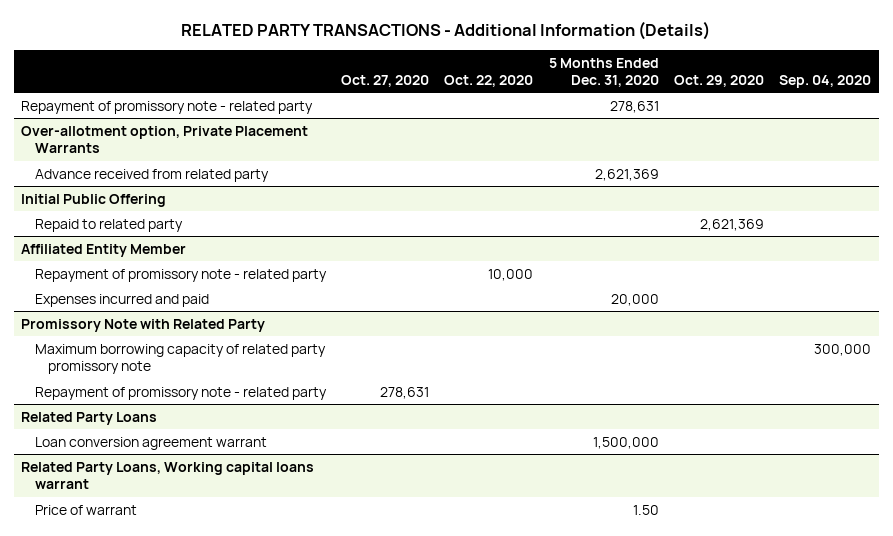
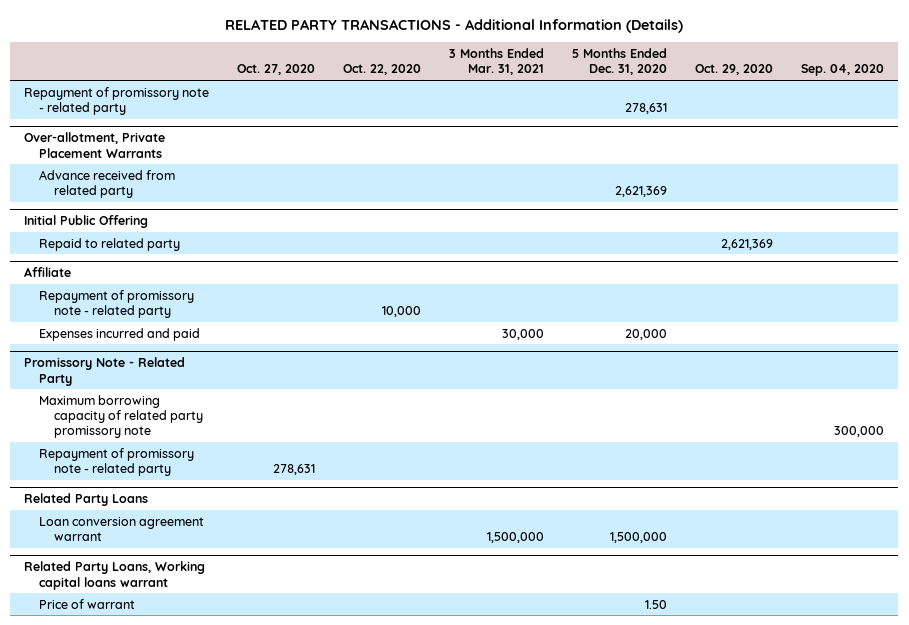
- | Oct. 27, 2020 | Oct. 22, 2020 | 5 Months Ended Dec. 31, 2020 | Oct. 29, 2020 | Sep. 04, 2020
+ | Oct. 27, 2020 | Oct. 22, 2020 | 3 Months Ended Mar. 31, 2021 | 5 Months Ended Dec. 31, 2020 | Oct. 29, 2020 | Sep. 04, 2020
- Over-allotment option, Private Placement Warrants
+ Over-allotment, Private Placement Warrants
- Affiliated Entity Member
+ Affiliate
- Promissory Note with Related Party
+ Promissory Note - Related Party

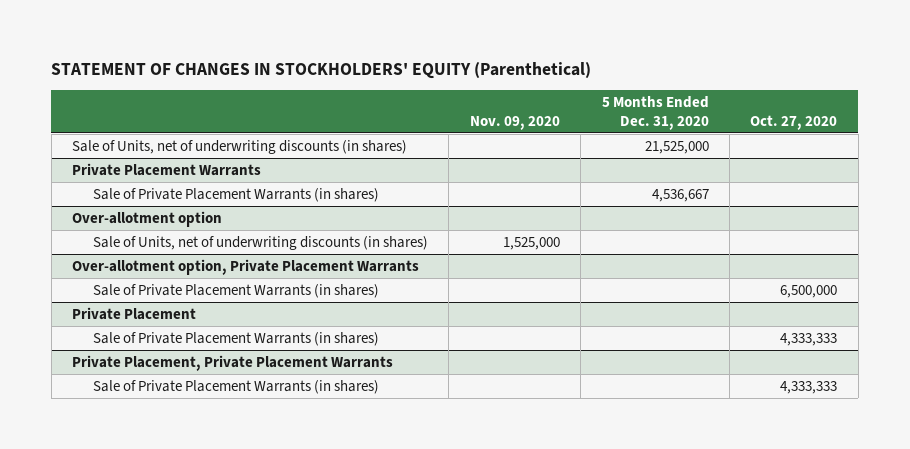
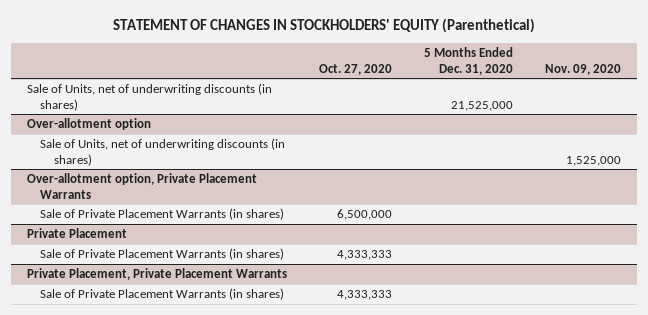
- | Nov. 09, 2020 | 5 Months Ended Dec. 31, 2020 | Oct. 27, 2020
+ | Oct. 27, 2020 | 5 Months Ended Dec. 31, 2020 | Nov. 09, 2020
- Private Placement Warrants
- Sale of Private Placement Warrants (in shares) | | 4,536,667 |

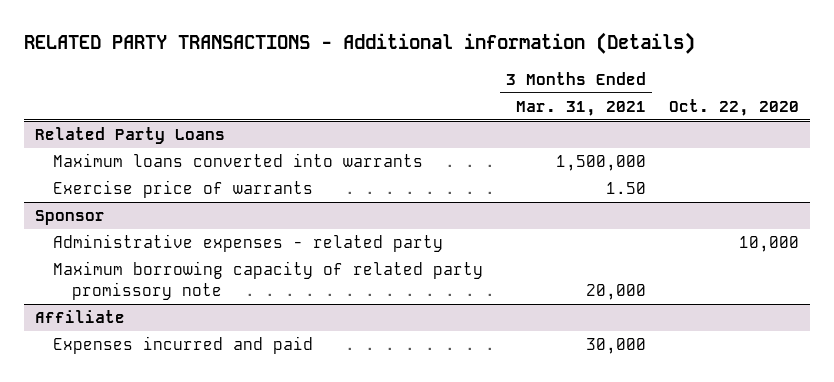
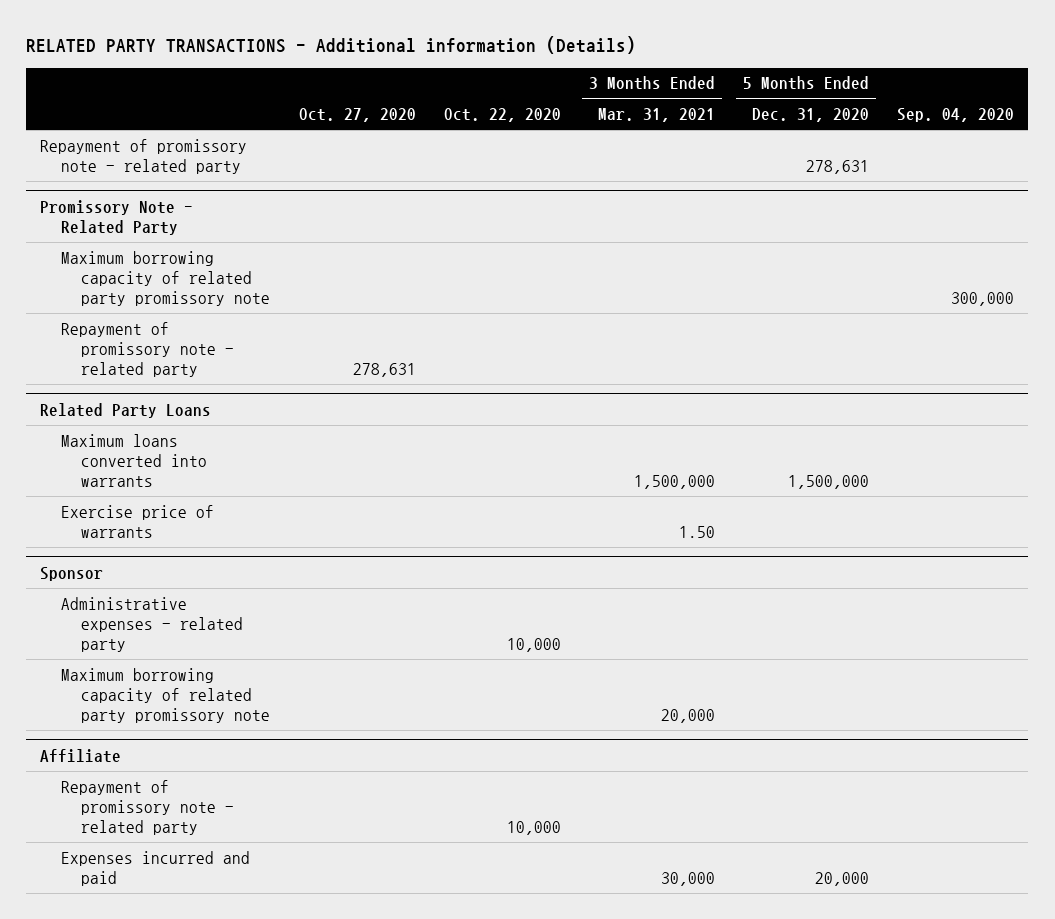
- | 3 Months Ended Mar. 31, 2021 | Oct. 22, 2020
+ | Oct. 27, 2020 | Oct. 22, 2020 | 3 Months Ended Mar. 31, 2021 | 5 Months Ended Dec. 31, 2020 | Sep. 04, 2020
+ Repayment of promissory note - related party | | | | 278,631 |
+ Promissory Note - Related Party
+ Maximum borrowing capacity of related party promissory note | | | | | 300,000
+ Repayment of promissory note - related party | 278,631 | | | |
@ Affiliate
+ Repayment of promissory note - related party | | 10,000 | | |

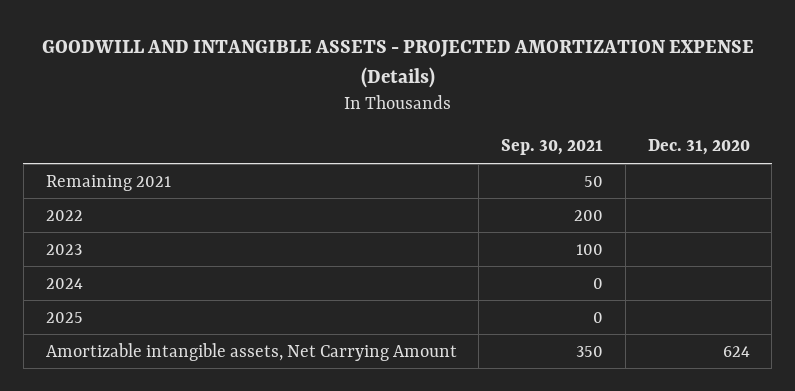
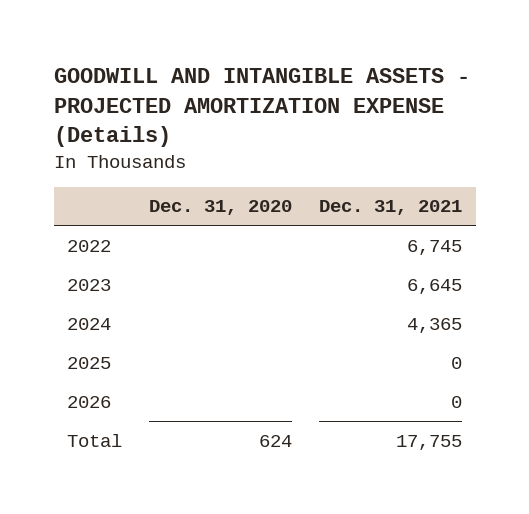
- | Sep. 30, 2021 | Dec. 31, 2020
+ | Dec. 31, 2020 | Dec. 31, 2021
- Remaining 2021 | 50 |
- Amortizable intangible assets, Net Carrying Amount | 350 | 624
+ 2026 | | 0
+ Total | 624 | 17,755

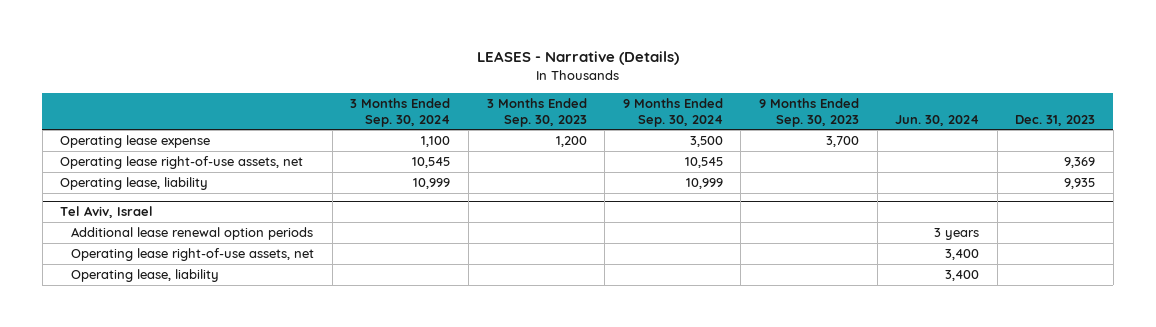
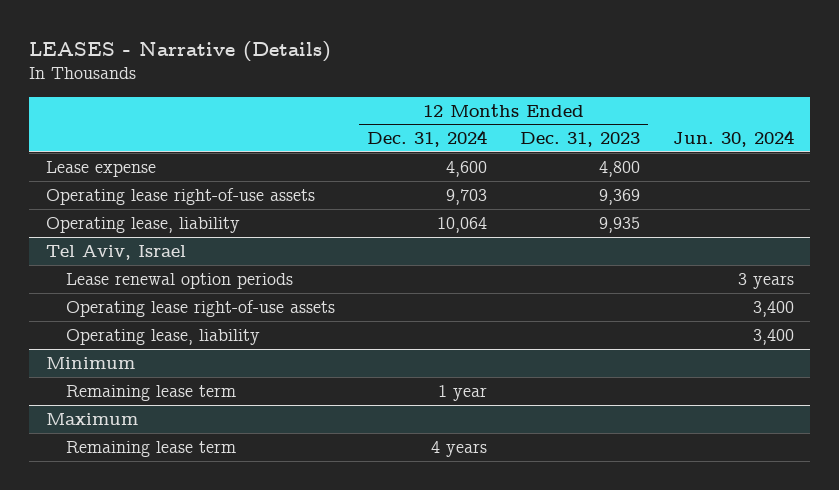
- | 3 Months Ended Sep. 30, 2024 | 3 Months Ended Sep. 30, 2023 | 9 Months Ended Sep. 30, 2024 | 9 Months Ended Sep. 30, 2023 | Jun. 30, 2024 | Dec. 31, 2023
+ | 12 Months Ended Dec. 31, 2024 | 12 Months Ended Dec. 31, 2023 | Jun. 30, 2024
- Operating lease expense | 1,100 | 1,200 | 3,500 | 3,700 | |
- Operating lease right-of-use assets, net | 10,545 | | 10,545 | | | 9,369
+ Lease expense | 4,600 | 4,800 |
+ Operating lease right-of-use assets | 9,703 | 9,369 |
@ Tel Aviv, Israel
- Additional lease renewal option periods | | | | | 3 years |
- Operating lease right-of-use assets, net | | | | | 3,400 |
+ Lease renewal option periods | | | 3 years
+ Operating lease right-of-use assets | | | 3,400
+ Minimum
+ Remaining lease term | 1 year | |
+ Maximum
+ Remaining lease term | 4 years | |

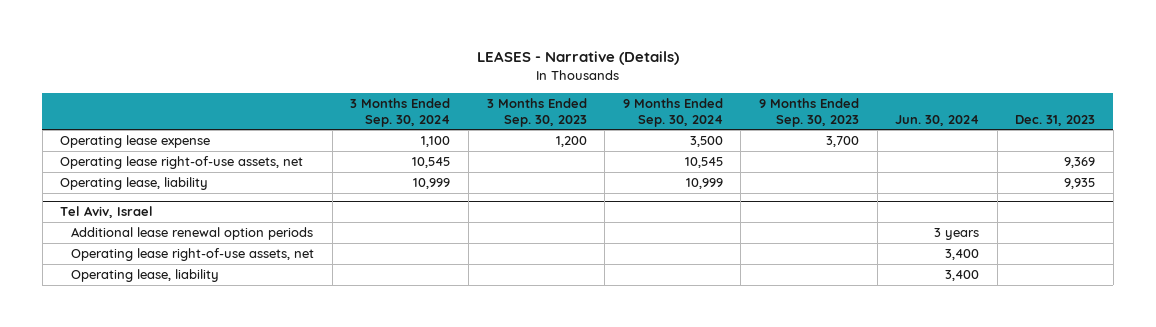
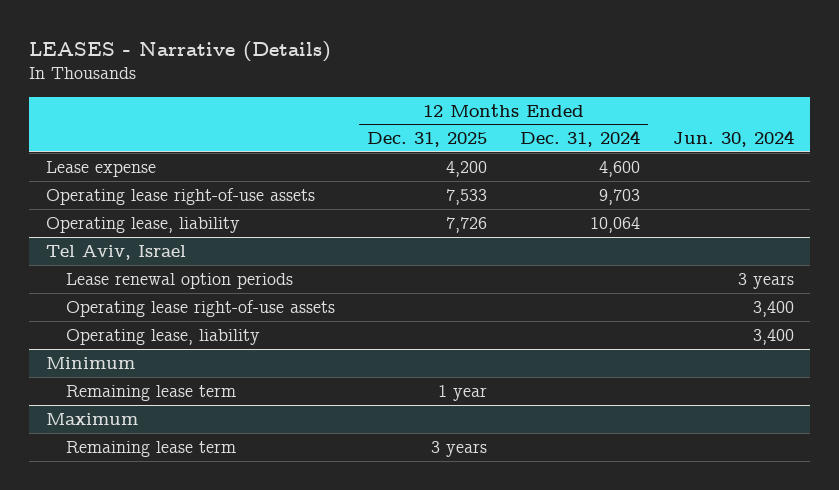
- | 3 Months Ended Sep. 30, 2024 | 3 Months Ended Sep. 30, 2023 | 9 Months Ended Sep. 30, 2024 | 9 Months Ended Sep. 30, 2023 | Jun. 30, 2024 | Dec. 31, 2023
+ | 12 Months Ended Dec. 31, 2025 | 12 Months Ended Dec. 31, 2024 | Jun. 30, 2024
- Operating lease expense | 1,100 | 1,200 | 3,500 | 3,700 | |
- Operating lease right-of-use assets, net | 10,545 | | 10,545 | | | 9,369
+ Lease expense | 4,200 | 4,600 |
+ Operating lease right-of-use assets | 7,533 | 9,703 |
@ Tel Aviv, Israel
- Additional lease renewal option periods | | | | | 3 years |
- Operating lease right-of-use assets, net | | | | | 3,400 |
+ Lease renewal option periods | | | 3 years
+ Operating lease right-of-use assets | | | 3,400
+ Minimum
+ Remaining lease term | 1 year | |
+ Maximum
+ Remaining lease term | 3 years | |

